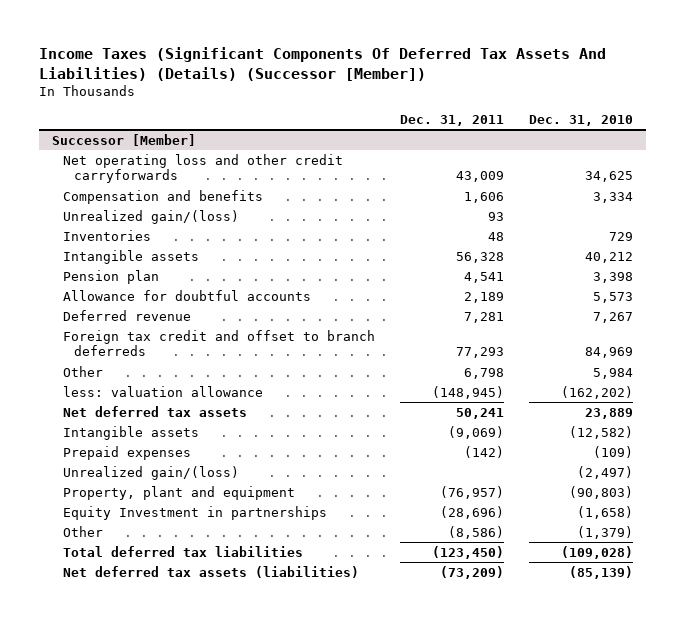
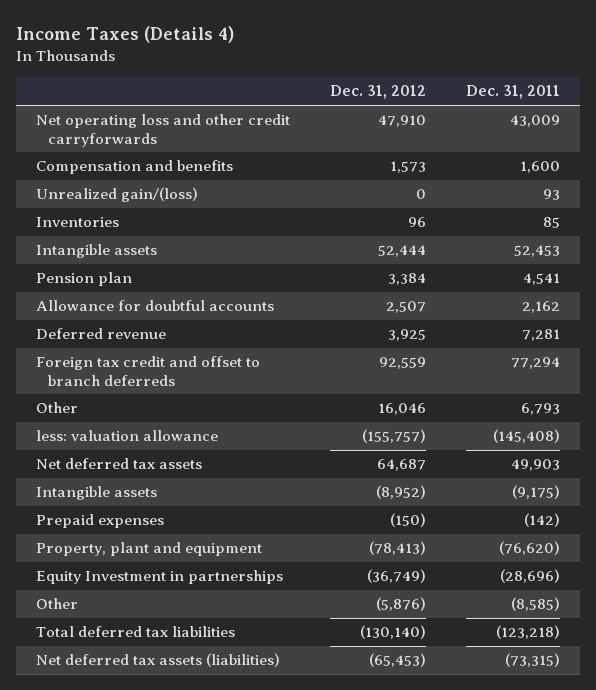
- Income Taxes (Significant Components Of Deferred Tax Assets And Liabilities) (Details) (Successor [Member])
+ Income Taxes (Details 4)
- | Dec. 31, 2011 | Dec. 31, 2010
+ | Dec. 31, 2012 | Dec. 31, 2011
- Successor [Member]
- Compensation and benefits | 1,606 | 3,334
+ Compensation and benefits | 1,573 | 1,600
- Inventories | 48 | 729
- Intangible assets | 56,328 | 40,212
+ Inventories | 96 | 85
+ Intangible assets | 52,444 | 52,453
- Allowance for doubtful accounts | 2,189 | 5,573
+ Allowance for doubtful accounts | 2,507 | 2,162
- Foreign tax credit and offset to branch deferreds | 77,293 | 84,969
- Other | 6,798 | 5,984
- less: valuation allowance | (148,945) | (162,202)
- Net deferred tax assets | 50,241 | 23,889
- Intangible assets | (9,069) | (12,582)
+ Foreign tax credit and offset to branch deferreds | 92,559 | 77,294
+ Other | 16,046 | 6,793
+ less: valuation allowance | (155,757) | (145,408)
+ Net deferred tax assets | 64,687 | 49,903
+ Intangible assets | (8,952) | (9,175)
- Unrealized gain/(loss) | | (2,497)
- Property, plant and equipment | (76,957) | (90,803)
+ Property, plant and equipment | (78,413) | (76,620)
- Other | (8,586) | (1,379)
- Total deferred tax liabilities | (123,450) | (109,028)
- Net deferred tax assets (liabilities) | (73,209) | (85,139)
+ Other | (5,876) | (8,585)
+ Total deferred tax liabilities | (130,140) | (123,218)
+ Net deferred tax assets (liabilities) | (65,453) | (73,315)

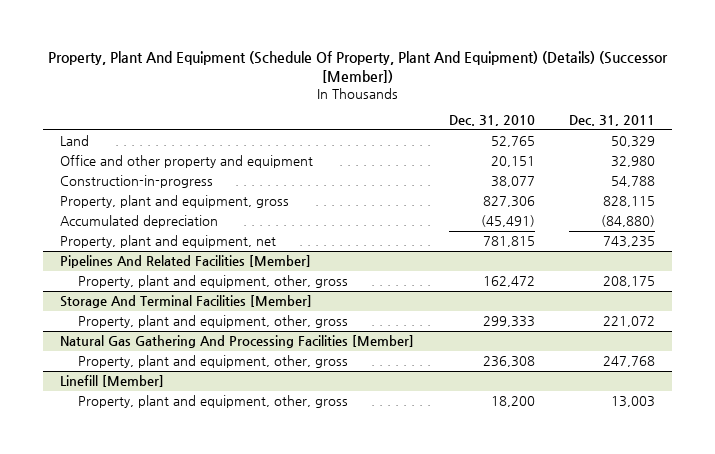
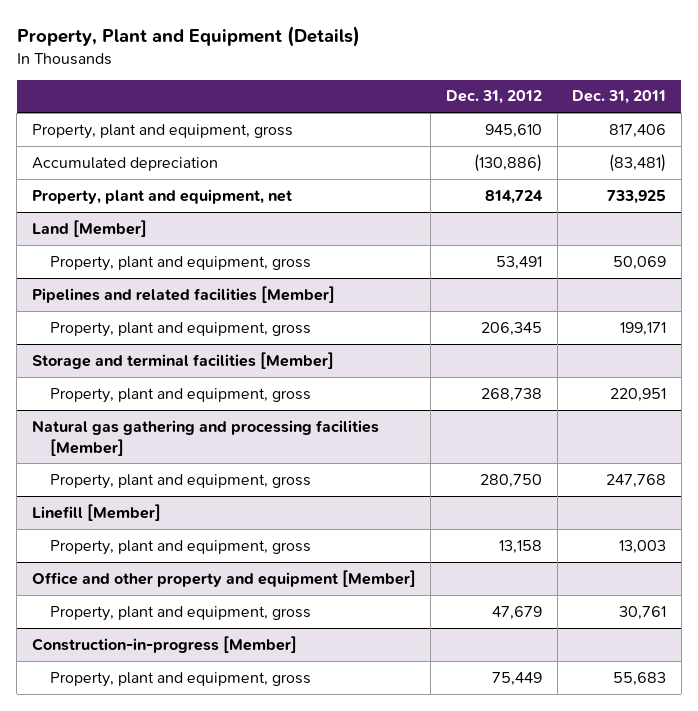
- Property, Plant And Equipment (Schedule Of Property, Plant And Equipment) (Details) (Successor [Member])
+ Property, Plant and Equipment (Details)
- | Dec. 31, 2010 | Dec. 31, 2011
+ | Dec. 31, 2012 | Dec. 31, 2011
- Land | 52,765 | 50,329
- Office and other property and equipment | 20,151 | 32,980
- Construction-in-progress | 38,077 | 54,788
- Property, plant and equipment, gross | 827,306 | 828,115
- Accumulated depreciation | (45,491) | (84,880)
- Property, plant and equipment, net | 781,815 | 743,235
- Pipelines And Related Facilities [Member]
- Property, plant and equipment, other, gross | 162,472 | 208,175
- Storage And Terminal Facilities [Member]
- Property, plant and equipment, other, gross | 299,333 | 221,072
- Natural Gas Gathering And Processing Facilities [Member]
- Property, plant and equipment, other, gross | 236,308 | 247,768
+ Property, plant and equipment, gross | 945,610 | 817,406
+ Accumulated depreciation | (130,886) | (83,481)
+ Property, plant and equipment, net | 814,724 | 733,925
+ Land [Member]
+ Property, plant and equipment, gross | 53,491 | 50,069
+ Pipelines and related facilities [Member]
+ Property, plant and equipment, gross | 206,345 | 199,171
+ Storage and terminal facilities [Member]
+ Property, plant and equipment, gross | 268,738 | 220,951
+ Natural gas gathering and processing facilities [Member]
+ Property, plant and equipment, gross | 280,750 | 247,768
@ Linefill [Member]
- Property, plant and equipment, other, gross | 18,200 | 13,003
+ Property, plant and equipment, gross | 13,158 | 13,003
+ Office and other property and equipment [Member]
+ Property, plant and equipment, gross | 47,679 | 30,761
+ Construction-in-progress [Member]
+ Property, plant and equipment, gross | 75,449 | 55,683

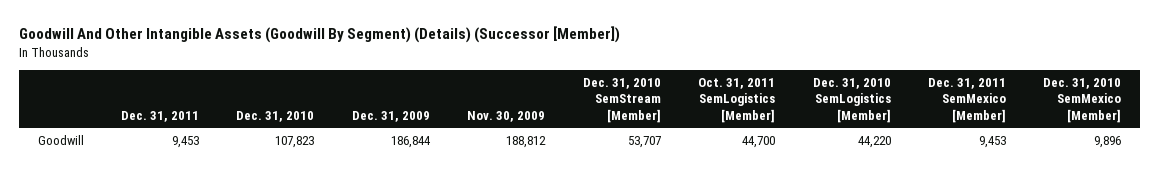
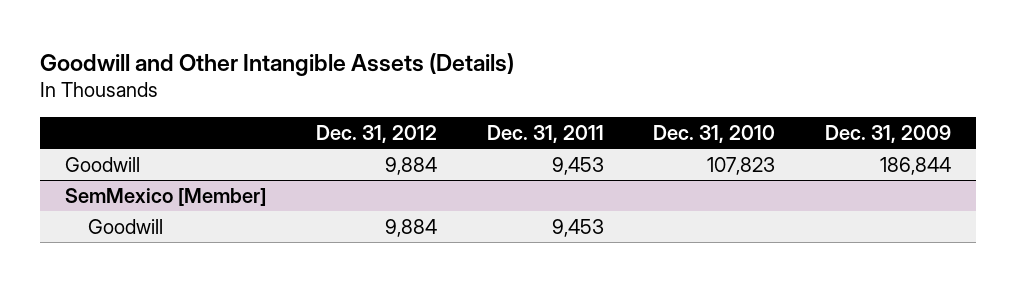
- Goodwill And Other Intangible Assets (Goodwill By Segment) (Details) (Successor [Member])
+ Goodwill and Other Intangible Assets (Details)
- | Dec. 31, 2011 | Dec. 31, 2010 | Dec. 31, 2009 | Nov. 30, 2009 | Dec. 31, 2010 SemStream [Member] | Oct. 31, 2011 SemLogistics [Member] | Dec. 31, 2010 SemLogistics [Member] | Dec. 31, 2011 SemMexico [Member] | Dec. 31, 2010 SemMexico [Member]
+ | Dec. 31, 2012 | Dec. 31, 2011 | Dec. 31, 2010 | Dec. 31, 2009
+ SemMexico [Member]
+ Goodwill | 9,884 | 9,453 | |

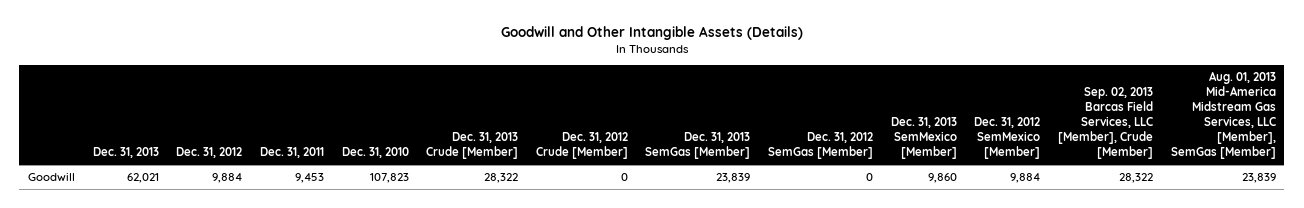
- | Dec. 31, 2012 | Dec. 31, 2011 | Dec. 31, 2010 | Dec. 31, 2009
+ | Dec. 31, 2013 | Dec. 31, 2012 | Dec. 31, 2011 | Dec. 31, 2010 | Dec. 31, 2013 Crude [Member] | Dec. 31, 2012 Crude [Member] | Dec. 31, 2013 SemGas [Member] | Dec. 31, 2012 SemGas [Member] | Dec. 31, 2013 SemMexico [Member] | Dec. 31, 2012 SemMexico [Member] | Sep. 02, 2013 Barcas Field Services, LLC [Member], Crude [Member] | Aug. 01, 2013 Mid-America Midstream Gas Services, LLC [Member], SemGas [Member]
- SemMexico [Member]
- Goodwill | 9,884 | 9,453 | |

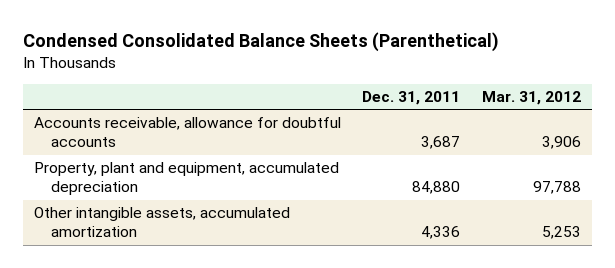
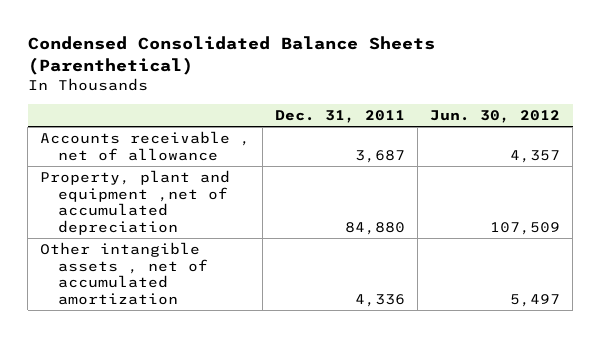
- | Dec. 31, 2011 | Mar. 31, 2012
+ | Dec. 31, 2011 | Jun. 30, 2012
- Accounts receivable, allowance for doubtful accounts | 3,687 | 3,906
- Property, plant and equipment, accumulated depreciation | 84,880 | 97,788
- Other intangible assets, accumulated amortization | 4,336 | 5,253
+ Accounts receivable , net of allowance | 3,687 | 4,357
+ Property, plant and equipment ,net of accumulated depreciation | 84,880 | 107,509
+ Other intangible assets , net of accumulated amortization | 4,336 | 5,497

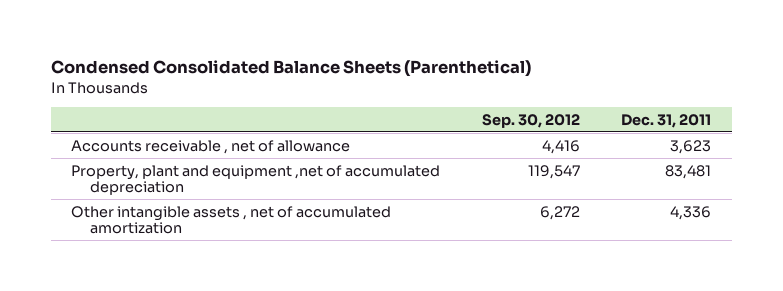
- | Dec. 31, 2011 | Jun. 30, 2012
+ | Sep. 30, 2012 | Dec. 31, 2011
- Accounts receivable , net of allowance | 3,687 | 4,357
- Property, plant and equipment ,net of accumulated depreciation | 84,880 | 107,509
+ Accounts receivable , net of allowance | 4,416 | 3,623
+ Property, plant and equipment ,net of accumulated depreciation | 119,547 | 83,481

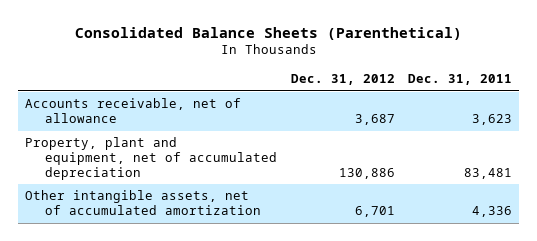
- Condensed Consolidated Balance Sheets (Parenthetical)
+ Consolidated Balance Sheets (Parenthetical)
- | Sep. 30, 2012 | Dec. 31, 2011
+ | Dec. 31, 2012 | Dec. 31, 2011
- Accounts receivable , net of allowance | 4,416 | 3,623
- Property, plant and equipment ,net of accumulated depreciation | 119,547 | 83,481
- Other intangible assets , net of accumulated amortization | 6,272 | 4,336
+ Accounts receivable, net of allowance | 3,687 | 3,623
+ Property, plant and equipment, net of accumulated depreciation | 130,886 | 83,481
+ Other intangible assets, net of accumulated amortization | 6,701 | 4,336

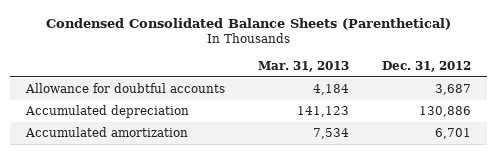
- Consolidated Balance Sheets (Parenthetical)
+ Condensed Consolidated Balance Sheets (Parenthetical)
- | Dec. 31, 2012 | Dec. 31, 2011
+ | Mar. 31, 2013 | Dec. 31, 2012
- Accounts receivable, net of allowance | 3,687 | 3,623
- Property, plant and equipment, net of accumulated depreciation | 130,886 | 83,481
- Other intangible assets, net of accumulated amortization | 6,701 | 4,336
+ Allowance for doubtful accounts | 4,184 | 3,687
+ Accumulated depreciation | 141,123 | 130,886
+ Accumulated amortization | 7,534 | 6,701

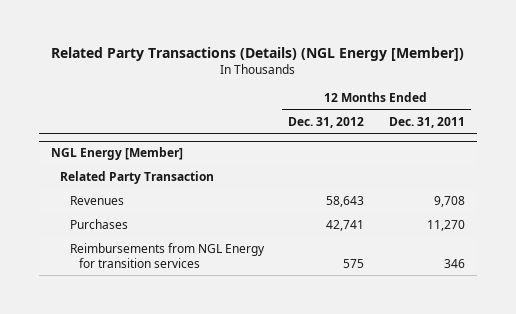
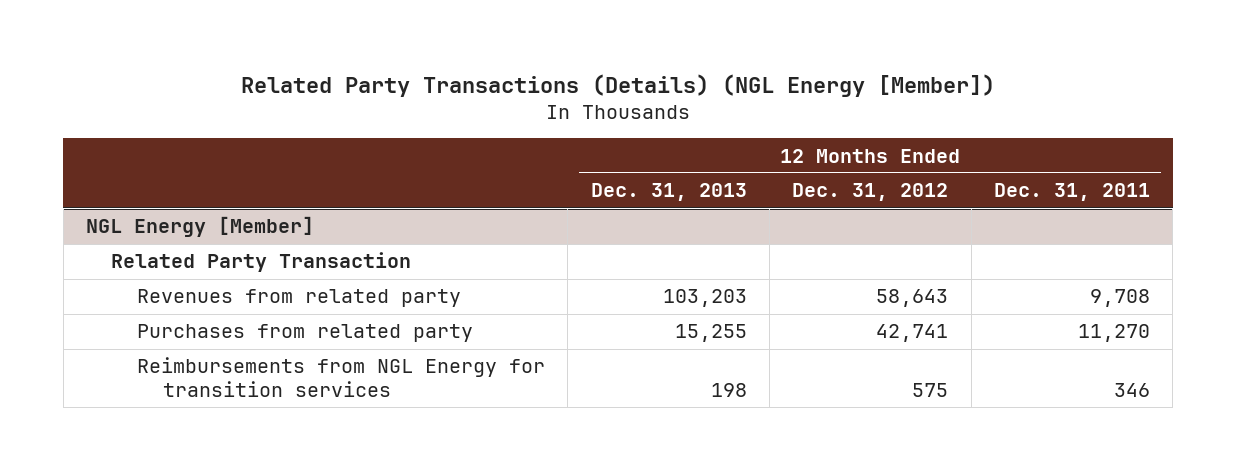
- | 12 Months Ended Dec. 31, 2012 | 12 Months Ended Dec. 31, 2011
+ | 12 Months Ended Dec. 31, 2013 | 12 Months Ended Dec. 31, 2012 | 12 Months Ended Dec. 31, 2011
@ NGL Energy [Member]
- Revenues | 58,643 | 9,708
- Purchases | 42,741 | 11,270
+ Revenues from related party | 103,203 | 58,643 | 9,708
+ Purchases from related party | 15,255 | 42,741 | 11,270

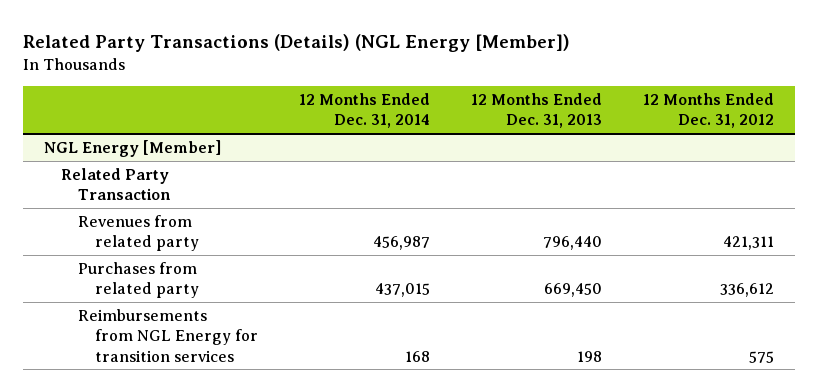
- | 12 Months Ended Dec. 31, 2013 | 12 Months Ended Dec. 31, 2012 | 12 Months Ended Dec. 31, 2011
+ | 12 Months Ended Dec. 31, 2014 | 12 Months Ended Dec. 31, 2013 | 12 Months Ended Dec. 31, 2012
@ NGL Energy [Member]
- Revenues from related party | 103,203 | 58,643 | 9,708
- Purchases from related party | 15,255 | 42,741 | 11,270
+ Revenues from related party | 456,987 | 796,440 | 421,311
+ Purchases from related party | 437,015 | 669,450 | 336,612

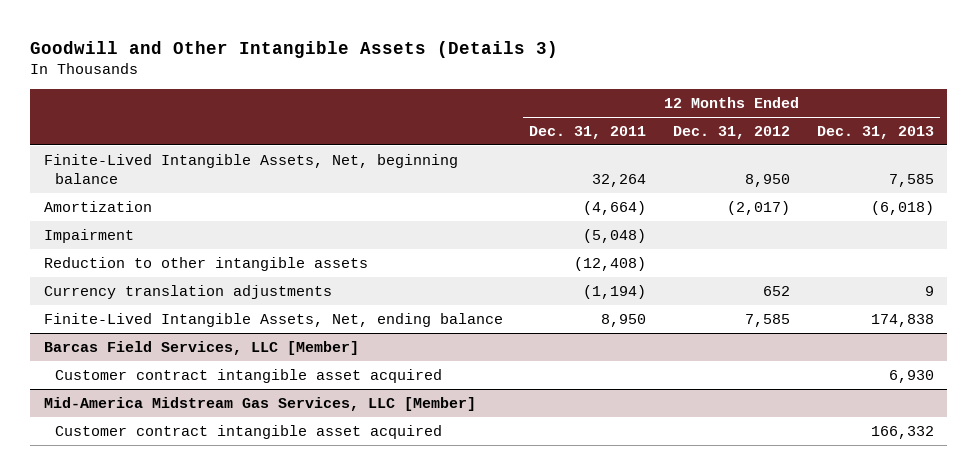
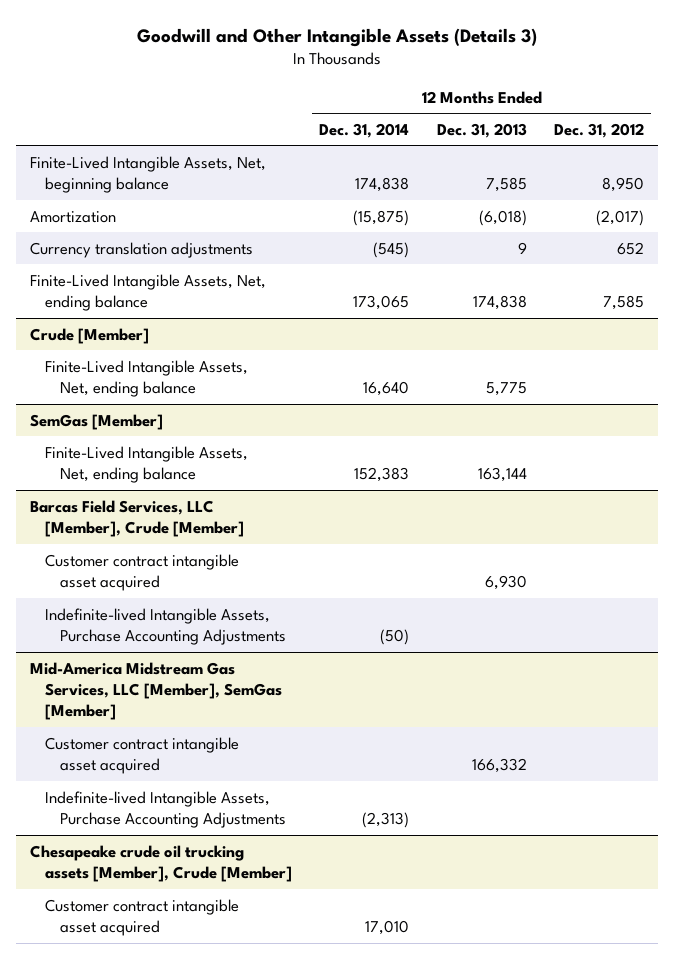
- | 12 Months Ended Dec. 31, 2011 | 12 Months Ended Dec. 31, 2012 | 12 Months Ended Dec. 31, 2013
+ | 12 Months Ended Dec. 31, 2014 | 12 Months Ended Dec. 31, 2013 | 12 Months Ended Dec. 31, 2012
- Impairment | (5,048) | |
- Reduction to other intangible assets | (12,408) | |
- Barcas Field Services, LLC [Member]
+ Crude [Member]
+ Finite-Lived Intangible Assets, Net, ending balance | 16,640 | 5,775 |
+ SemGas [Member]
+ Finite-Lived Intangible Assets, Net, ending balance | 152,383 | 163,144 |
+ Barcas Field Services, LLC [Member], Crude [Member]
- Mid-America Midstream Gas Services, LLC [Member]
+ Indefinite-lived Intangible Assets, Purchase Accounting Adjustments | (50) | |
+ Mid-America Midstream Gas Services, LLC [Member], SemGas [Member]
+ Indefinite-lived Intangible Assets, Purchase Accounting Adjustments | (2,313) | |
+ Chesapeake crude oil trucking assets [Member], Crude [Member]
+ Customer contract intangible asset acquired | 17,010 | |

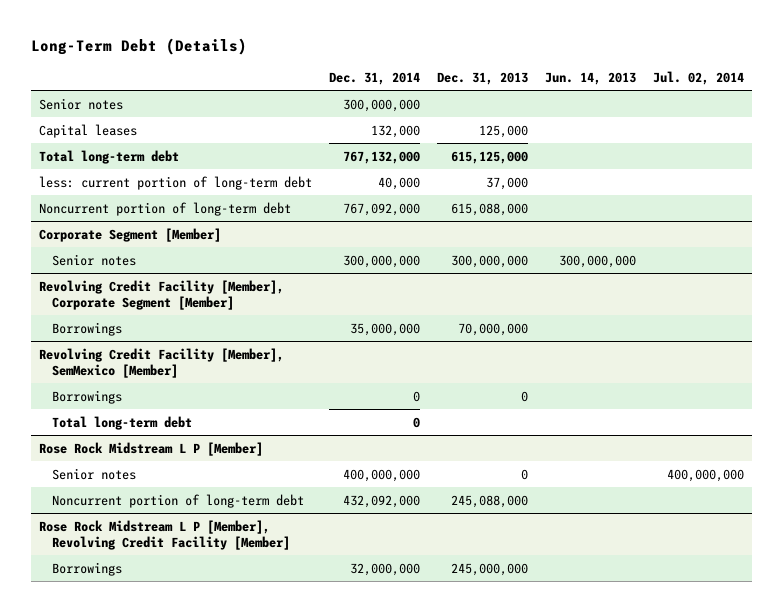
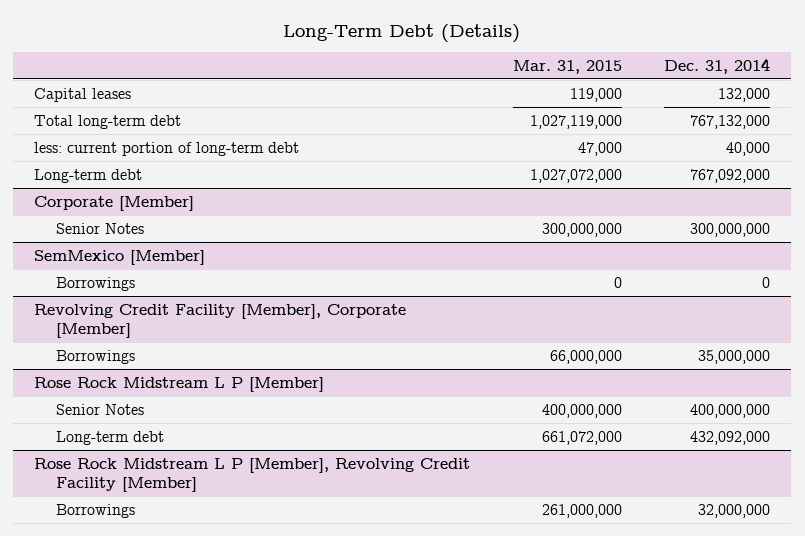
- | Dec. 31, 2014 | Dec. 31, 2013 | Jun. 14, 2013 | Jul. 02, 2014
+ | Mar. 31, 2015 | Dec. 31, 2014
- Senior notes | 300,000,000 | | |
- Noncurrent portion of long-term debt | 767,092,000 | 615,088,000 | |
- Corporate Segment [Member]
- Senior notes | 300,000,000 | 300,000,000 | 300,000,000 |
- Revolving Credit Facility [Member], Corporate Segment [Member]
- Borrowings | 35,000,000 | 70,000,000 | |
- Revolving Credit Facility [Member], SemMexico [Member]
+ Long-term debt | 1,027,072,000 | 767,092,000
+ Corporate [Member]
+ Senior Notes | 300,000,000 | 300,000,000
+ SemMexico [Member]
- Total long-term debt | 0 | | |
+ Revolving Credit Facility [Member], Corporate [Member]
+ Borrowings | 66,000,000 | 35,000,000
@ Rose Rock Midstream L P [Member]
- Senior notes | 400,000,000 | 0 | | 400,000,000
- Noncurrent portion of long-term debt | 432,092,000 | 245,088,000 | |
+ Senior Notes | 400,000,000 | 400,000,000
+ Long-term debt | 661,072,000 | 432,092,000

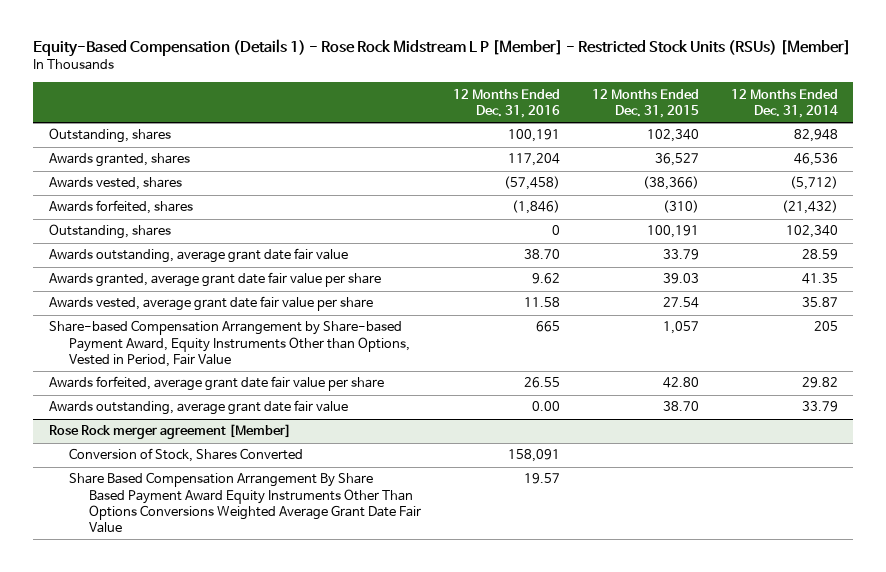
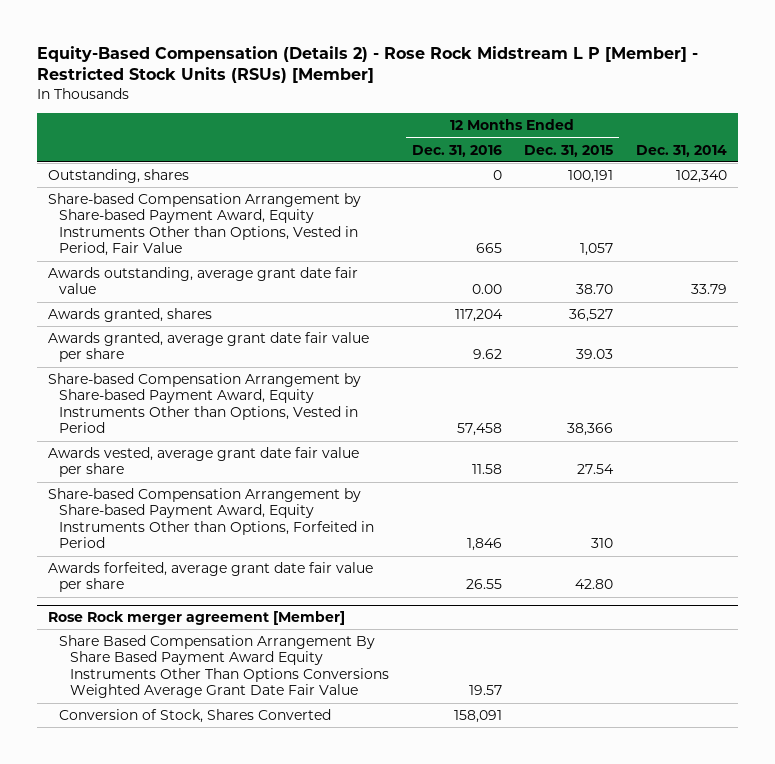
- Equity-Based Compensation (Details 1) - Rose Rock Midstream L P [Member] - Restricted Stock Units (RSUs) [Member]
+ Equity-Based Compensation (Details 2) - Rose Rock Midstream L P [Member] - Restricted Stock Units (RSUs) [Member]
- | 12 Months Ended Dec. 31, 2016 | 12 Months Ended Dec. 31, 2015 | 12 Months Ended Dec. 31, 2014
+ | 12 Months Ended Dec. 31, 2016 | 12 Months Ended Dec. 31, 2015 | Dec. 31, 2014
- Outstanding, shares | 100,191 | 102,340 | 82,948
- Awards vested, shares | (57,458) | (38,366) | (5,712)
- Awards forfeited, shares | (1,846) | (310) | (21,432)
- Awards outstanding, average grant date fair value | 38.70 | 33.79 | 28.59
moved up: Share-based Compensation Arrangement by Share-based Payment Award, Equity Instruments Other than Options, Vested in Period, Fair Value | 665 | 1,057 |
moved up: Awards outstanding, average grant date fair value | 0.00 | 38.70 | 33.79
moved down: Awards granted, shares | 117,204 | 36,527 |
+ Share-based Compensation Arrangement by Share-based Payment Award, Equity Instruments Other than Options, Vested in Period | 57,458 | 38,366 |
+ Share-based Compensation Arrangement by Share-based Payment Award, Equity Instruments Other than Options, Forfeited in Period | 1,846 | 310 |
@ Rose Rock merger agreement [Member]
moved down: Conversion of Stock, Shares Converted | 158,091 | |

